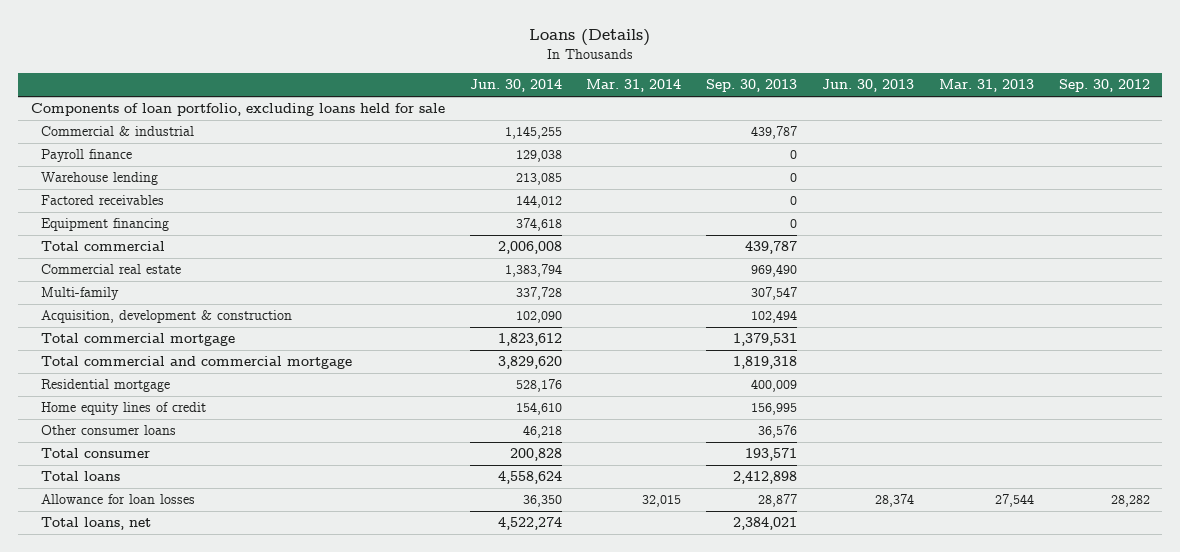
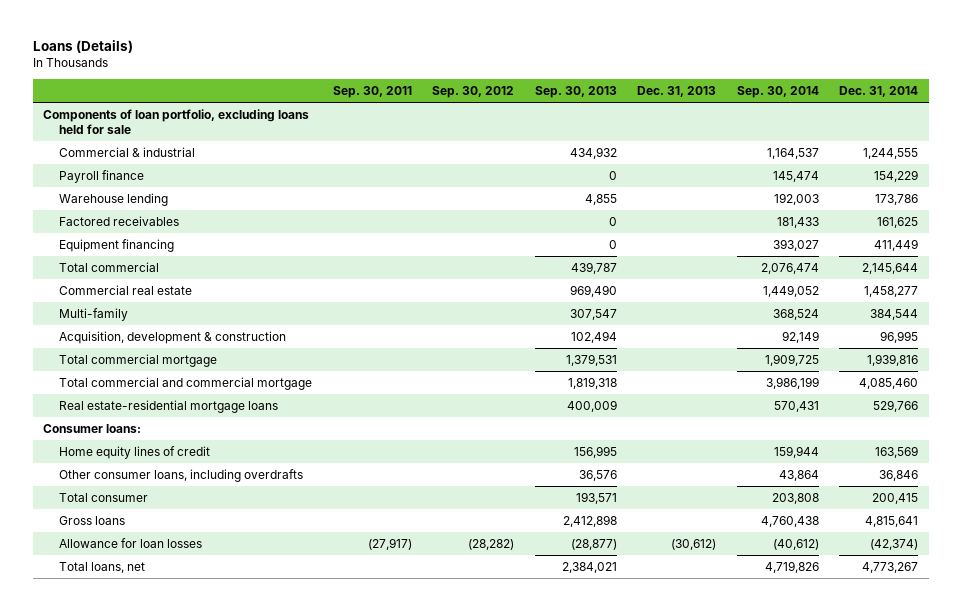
- | Jun. 30, 2014 | Mar. 31, 2014 | Sep. 30, 2013 | Jun. 30, 2013 | Mar. 31, 2013 | Sep. 30, 2012
+ | Sep. 30, 2011 | Sep. 30, 2012 | Sep. 30, 2013 | Dec. 31, 2013 | Sep. 30, 2014 | Dec. 31, 2014
- Commercial & industrial | 1,145,255 | | 439,787 | | |
+ Commercial & industrial | | | 434,932 | | 1,164,537 | 1,244,555
- Warehouse lending | 213,085 | | 0 | | |
+ Warehouse lending | | | 4,855 | | 192,003 | 173,786
- Residential mortgage | 528,176 | | 400,009 | | |
+ Real estate-residential mortgage loans | | | 400,009 | | 570,431 | 529,766
+ Consumer loans:
- Other consumer loans | 46,218 | | 36,576 | | |
+ Other consumer loans, including overdrafts | | | 36,576 | | 43,864 | 36,846
- Total loans | 4,558,624 | | 2,412,898 | | |
- Allowance for loan losses | 36,350 | 32,015 | 28,877 | 28,374 | 27,544 | 28,282
+ Gross loans | | | 2,412,898 | | 4,760,438 | 4,815,641
+ Allowance for loan losses | (27,917) | (28,282) | (28,877) | (30,612) | (40,612) | (42,374)

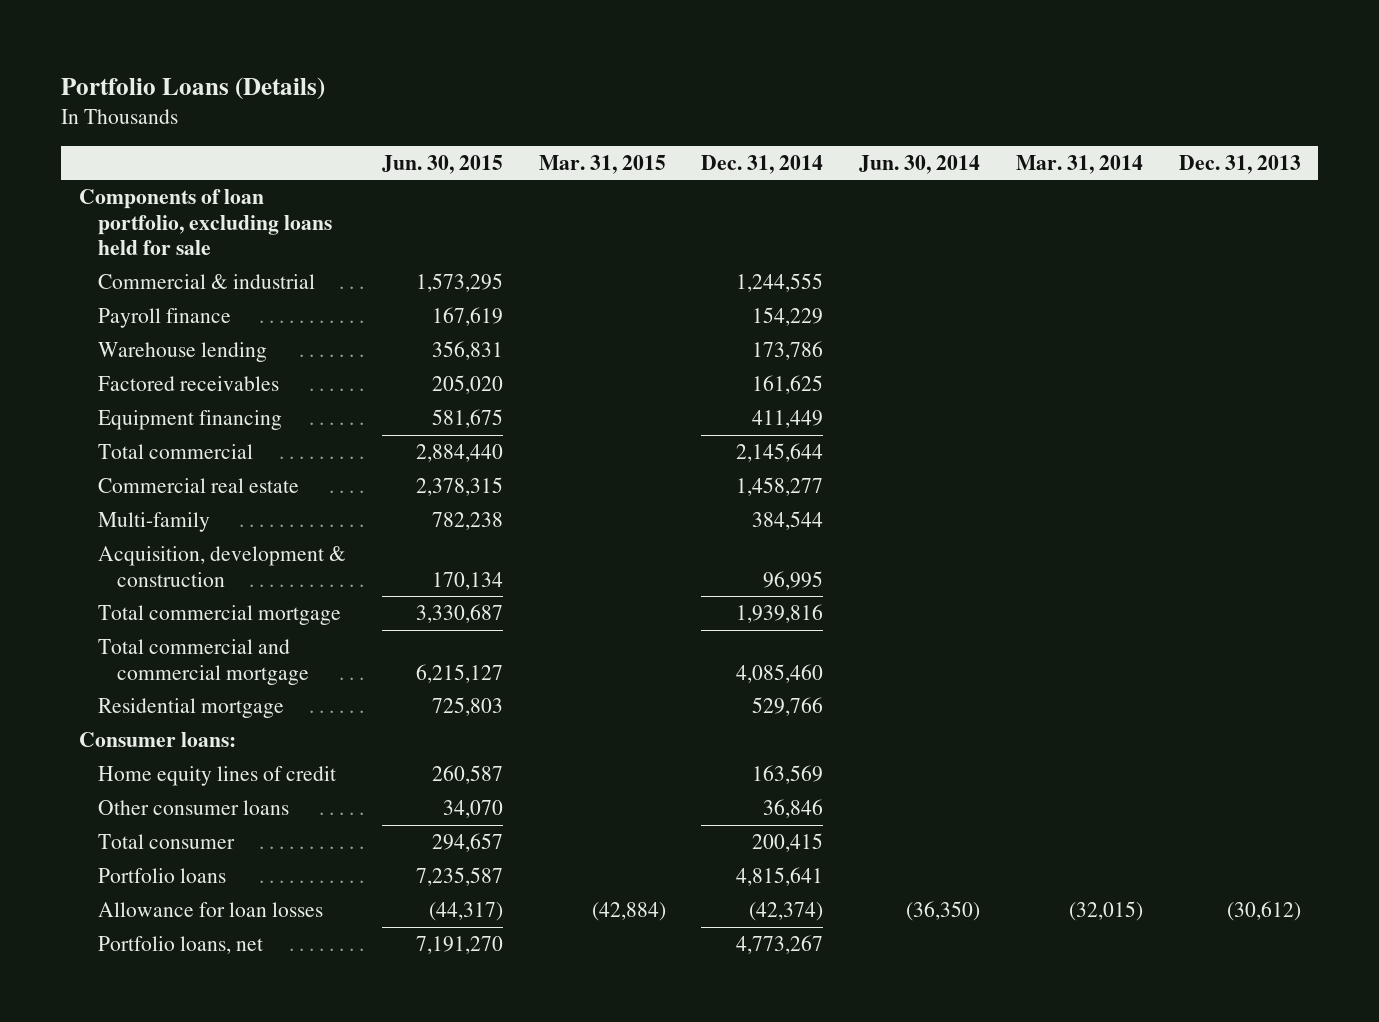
- Loans (Details)
+ Portfolio Loans (Details)
- | Sep. 30, 2011 | Sep. 30, 2012 | Sep. 30, 2013 | Dec. 31, 2013 | Sep. 30, 2014 | Dec. 31, 2014
+ | Jun. 30, 2015 | Mar. 31, 2015 | Dec. 31, 2014 | Jun. 30, 2014 | Mar. 31, 2014 | Dec. 31, 2013
- Real estate-residential mortgage loans | | | 400,009 | | 570,431 | 529,766
+ Residential mortgage | 725,803 | | 529,766 | | |
- Other consumer loans, including overdrafts | | | 36,576 | | 43,864 | 36,846
+ Other consumer loans | 34,070 | | 36,846 | | |
- Gross loans | | | 2,412,898 | | 4,760,438 | 4,815,641
+ Portfolio loans | 7,235,587 | | 4,815,641 | | |
- Total loans, net | | | 2,384,021 | | 4,719,826 | 4,773,267
+ Portfolio loans, net | 7,191,270 | | 4,773,267 | | |

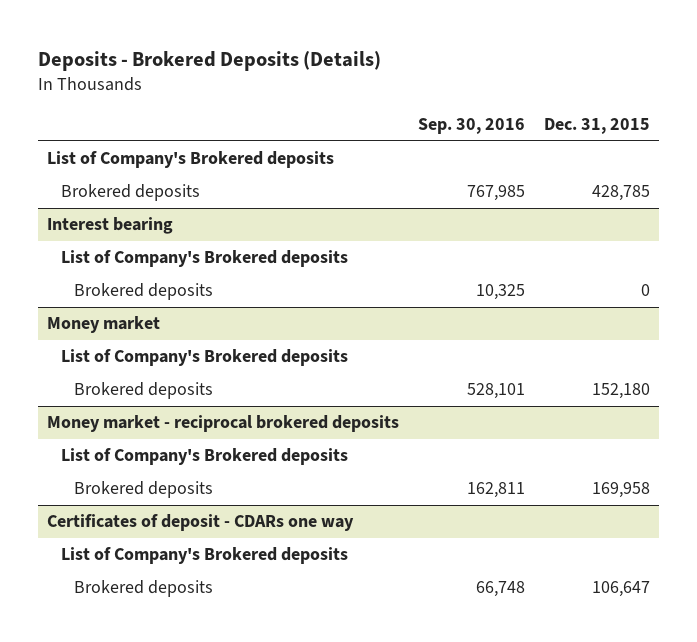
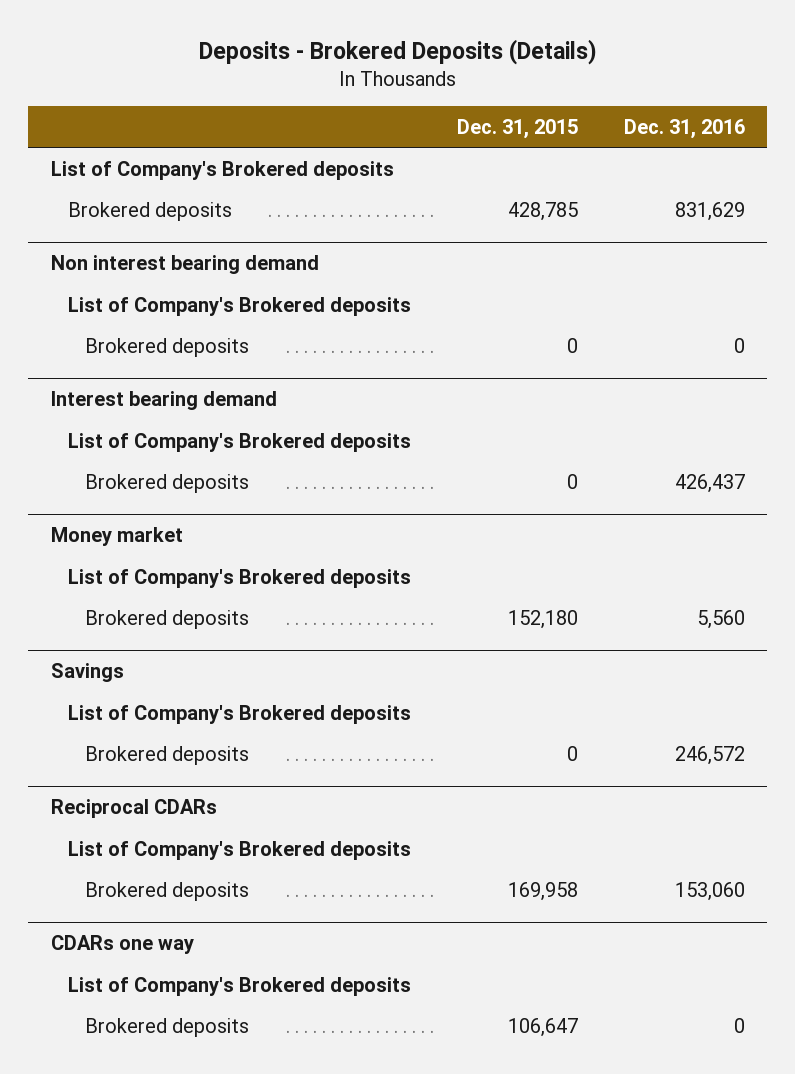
- | Sep. 30, 2016 | Dec. 31, 2015
+ | Dec. 31, 2015 | Dec. 31, 2016
- Interest bearing
+ Non interest bearing demand
+ Interest bearing demand
+ List of Company's Brokered deposits
+ Brokered deposits | 0 | 426,437
- Money market - reciprocal brokered deposits
+ Savings
+ Brokered deposits | 0 | 246,572
+ Reciprocal CDARs
+ List of Company's Brokered deposits
- Certificates of deposit - CDARs one way
+ CDARs one way

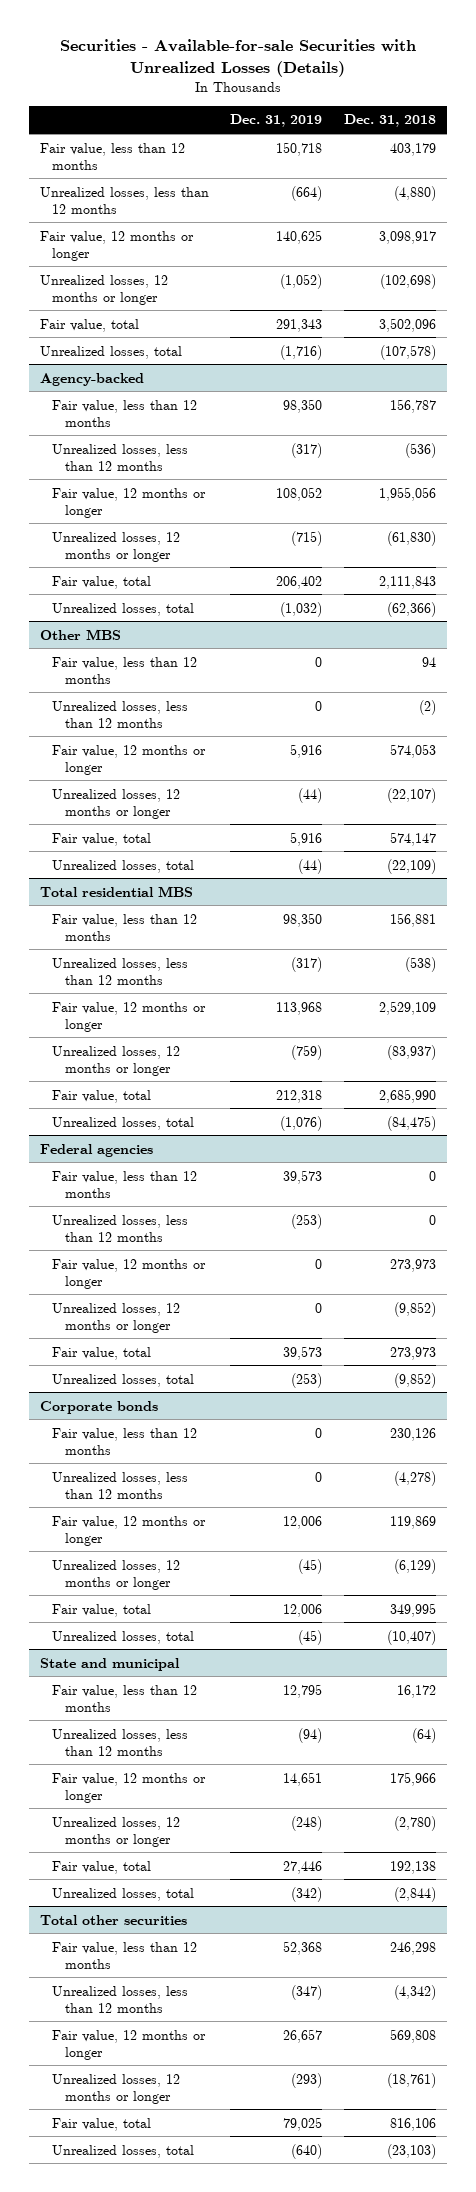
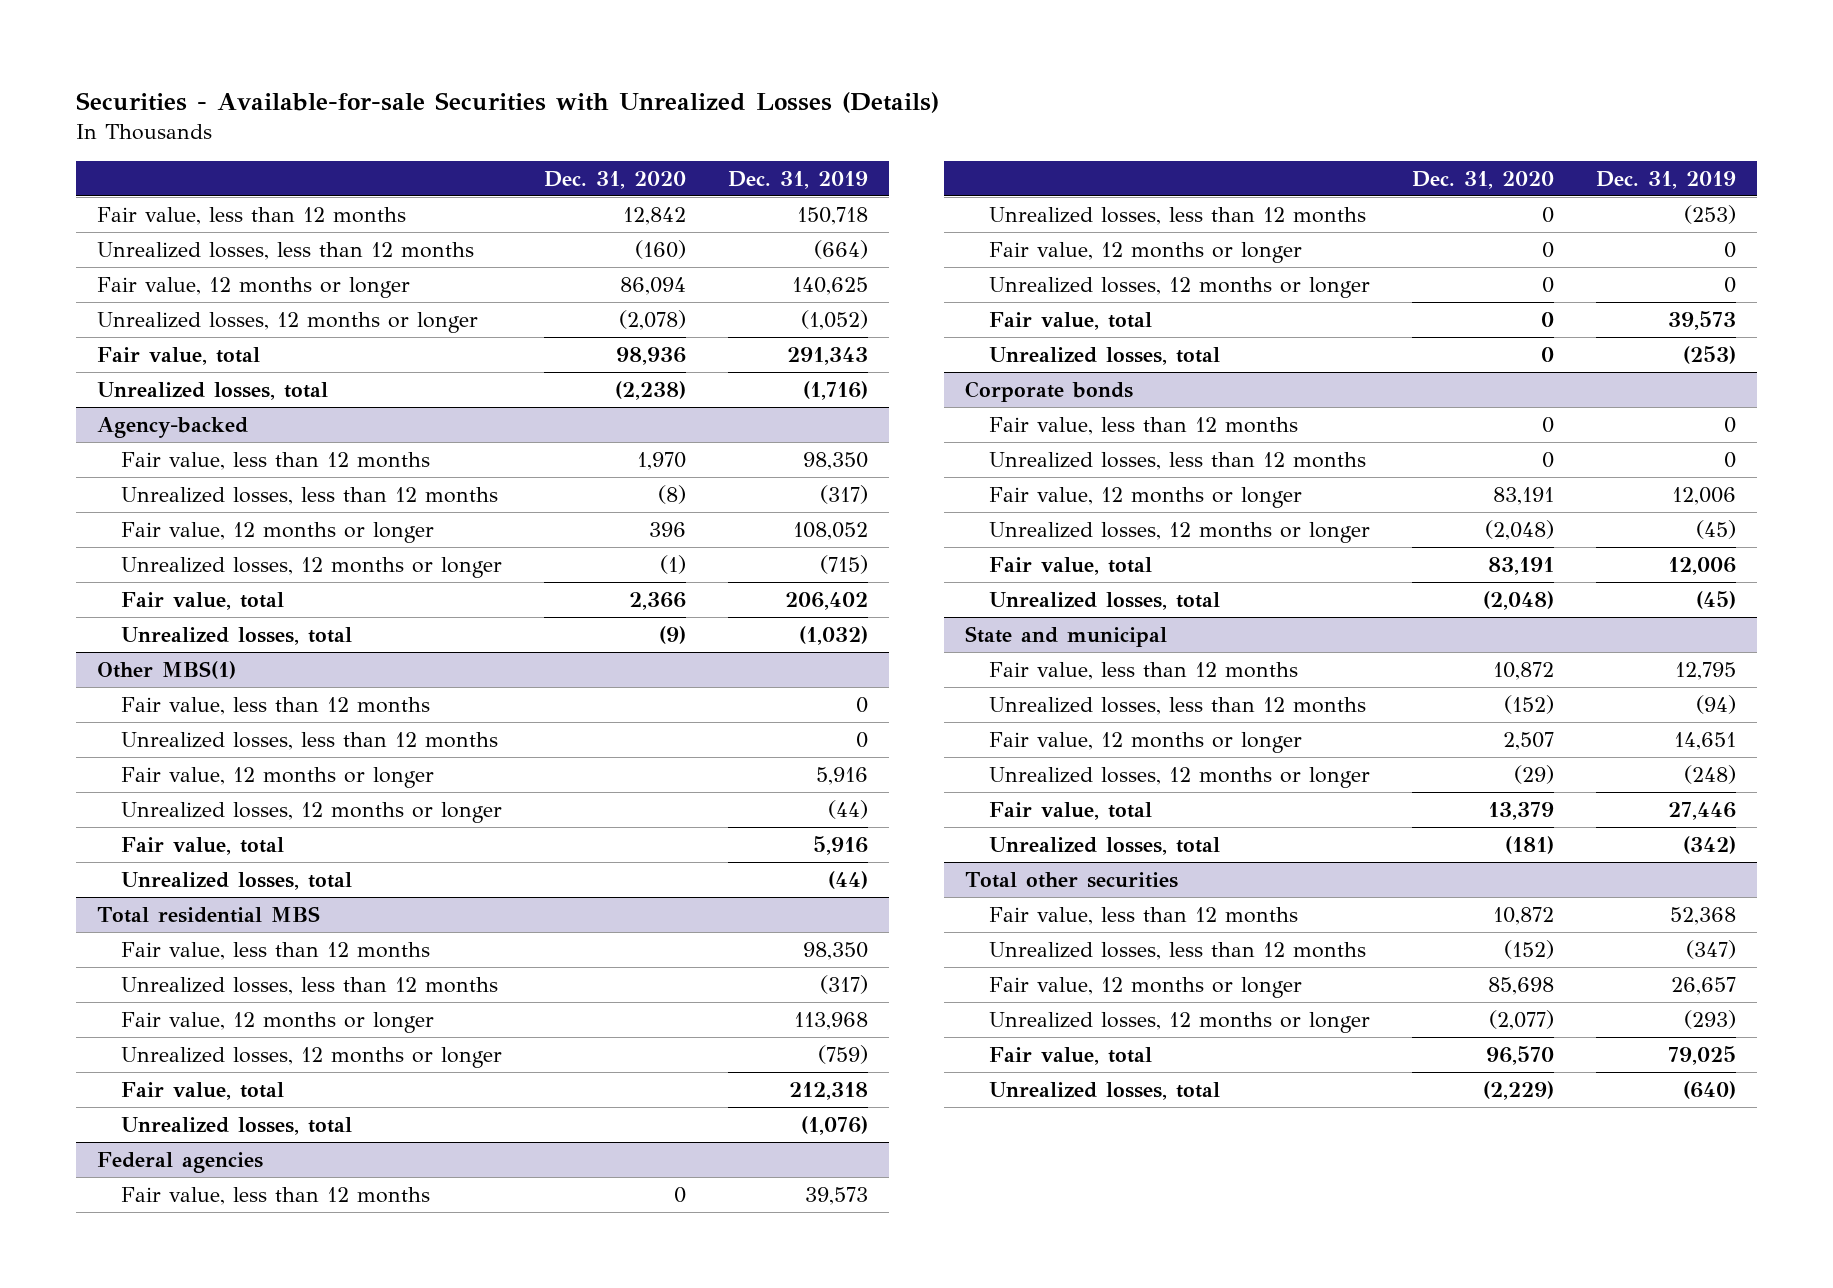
- | Dec. 31, 2019 | Dec. 31, 2018
+ | Dec. 31, 2020 | Dec. 31, 2019
- Other MBS
+ Other MBS(1)

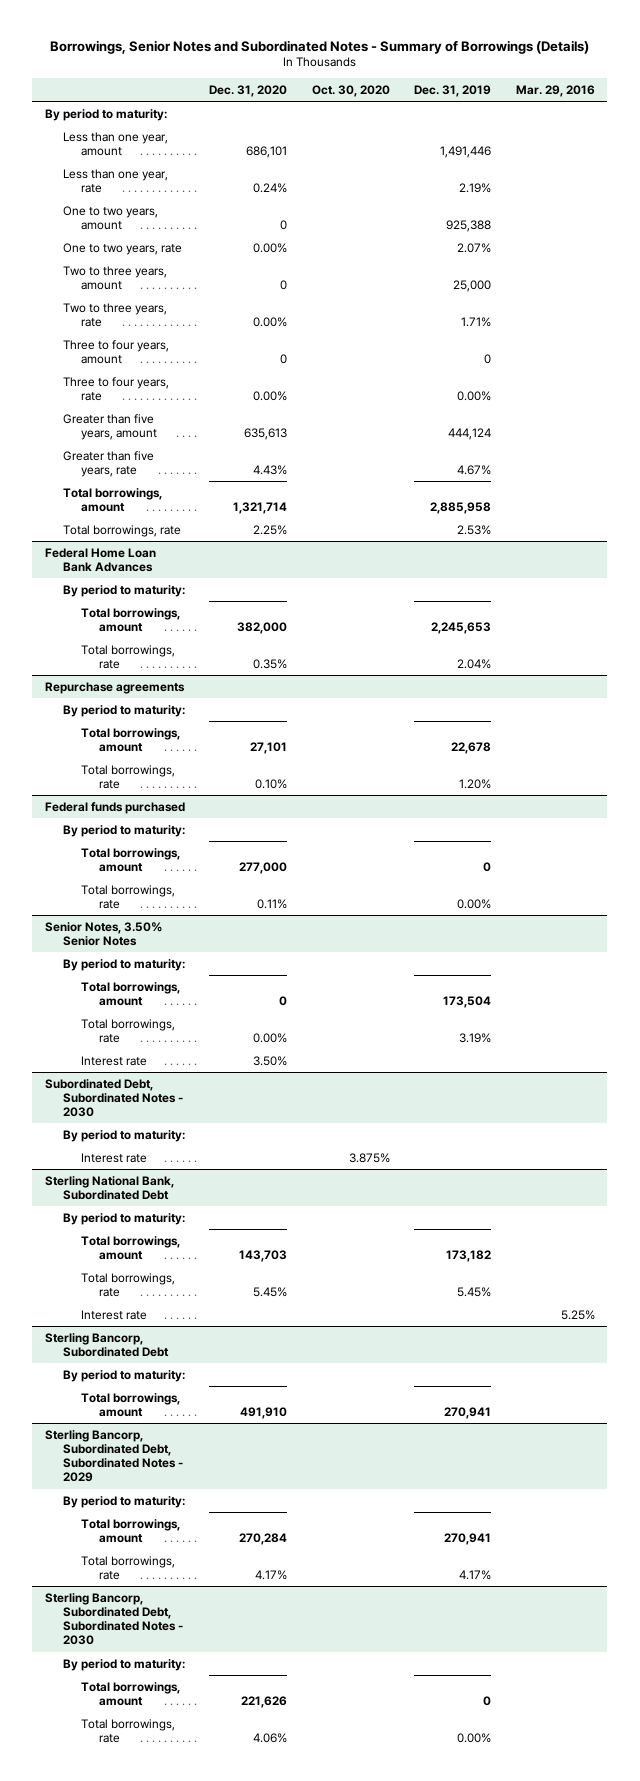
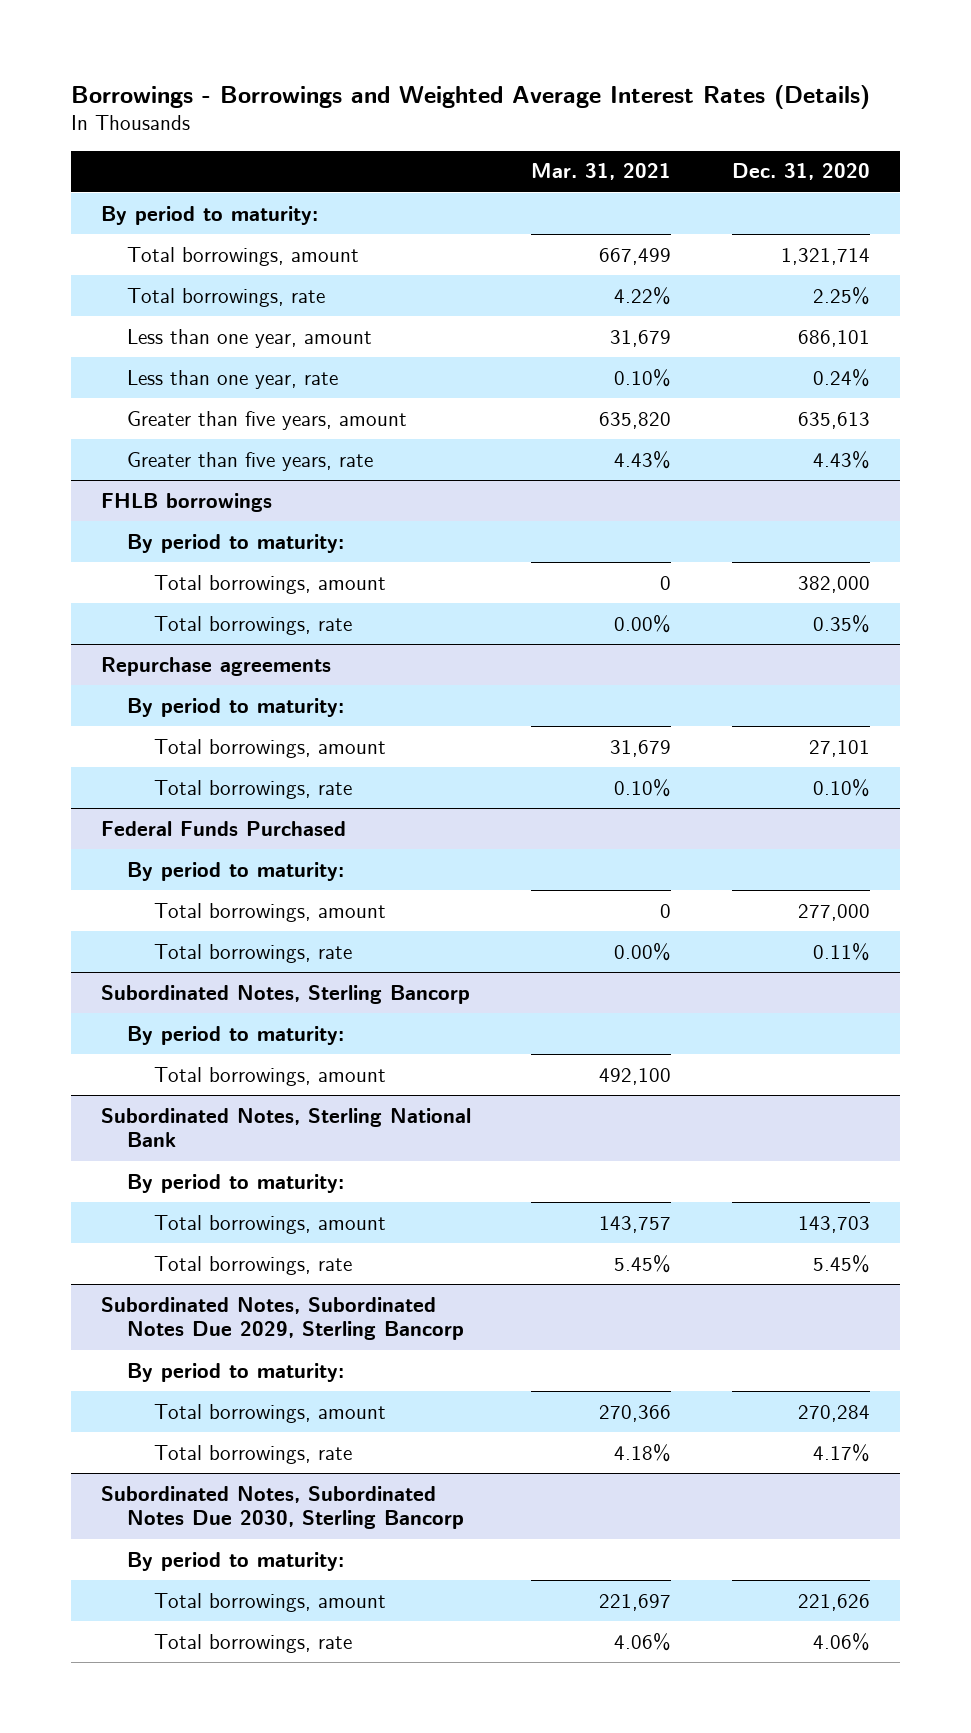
- Borrowings, Senior Notes and Subordinated Notes - Summary of Borrowings (Details)
+ Borrowings - Borrowings and Weighted Average Interest Rates (Details)
- | Dec. 31, 2020 | Oct. 30, 2020 | Dec. 31, 2019 | Mar. 29, 2016
+ | Mar. 31, 2021 | Dec. 31, 2020
moved up: Total borrowings, amount | 667,499 | 1,321,714
moved up: Total borrowings, rate | 4.22% | 2.25%
- One to two years, amount | 0 | | 925,388 |
- One to two years, rate | 0.00% | | 2.07% |
- Two to three years, amount | 0 | | 25,000 |
- Two to three years, rate | 0.00% | | 1.71% |
- Three to four years, amount | 0 | | 0 |
- Three to four years, rate | 0.00% | | 0.00% |
- Federal Home Loan Bank Advances
+ FHLB borrowings
- Federal funds purchased
+ Federal Funds Purchased
- Senior Notes, 3.50% Senior Notes
- By period to maturity:
- Total borrowings, amount | 0 | | 173,504 |
- Total borrowings, rate | 0.00% | | 3.19% |
- Interest rate | 3.50% | | |
- Subordinated Debt, Subordinated Notes - 2030
+ Subordinated Notes, Sterling Bancorp
- Interest rate | | 3.875% | |
- Sterling National Bank, Subordinated Debt
+ Total borrowings, amount | 492,100 |
+ Subordinated Notes, Sterling National Bank
- Interest rate | | | | 5.25%
- Sterling Bancorp, Subordinated Debt
- By period to maturity:
- Total borrowings, amount | 491,910 | | 270,941 |
- Sterling Bancorp, Subordinated Debt, Subordinated Notes - 2029
+ Subordinated Notes, Subordinated Notes Due 2029, Sterling Bancorp
- Sterling Bancorp, Subordinated Debt, Subordinated Notes - 2030
+ Subordinated Notes, Subordinated Notes Due 2030, Sterling Bancorp

